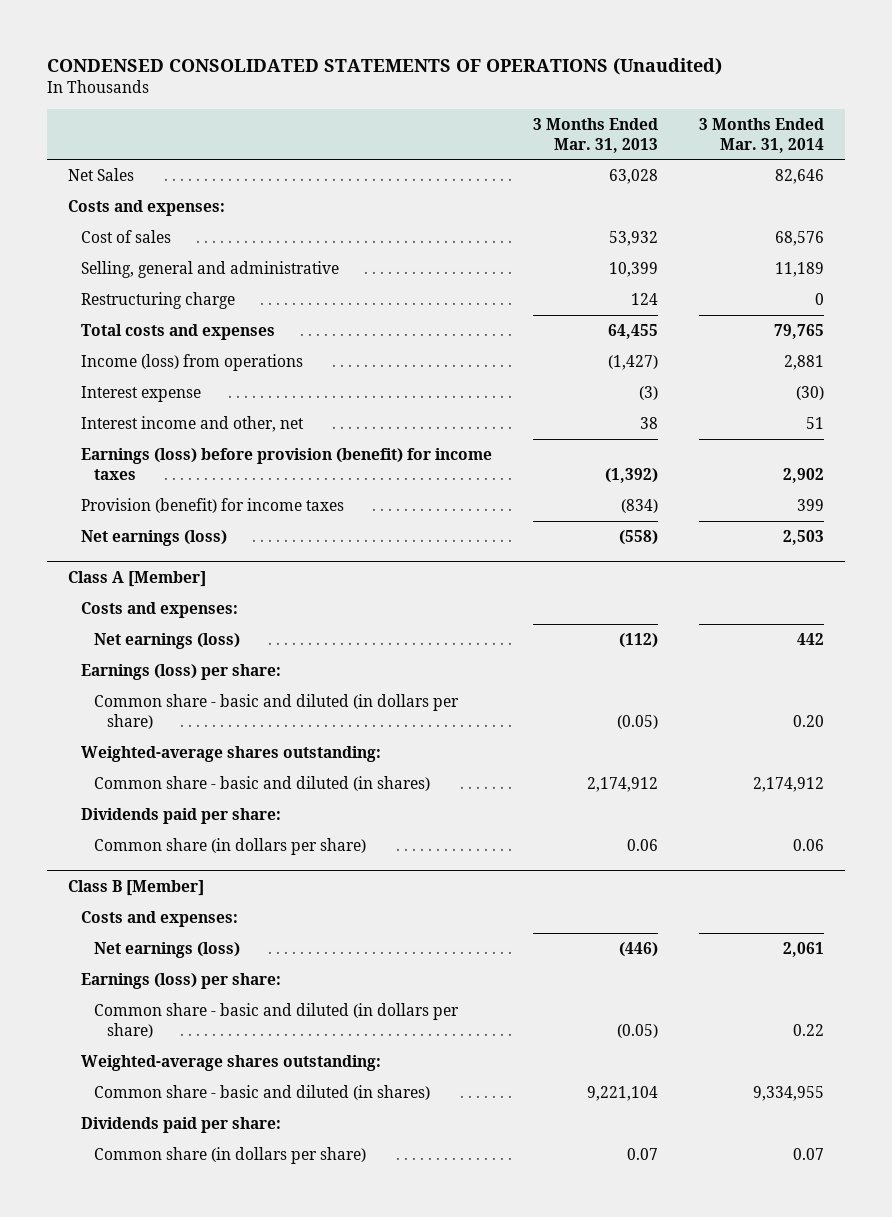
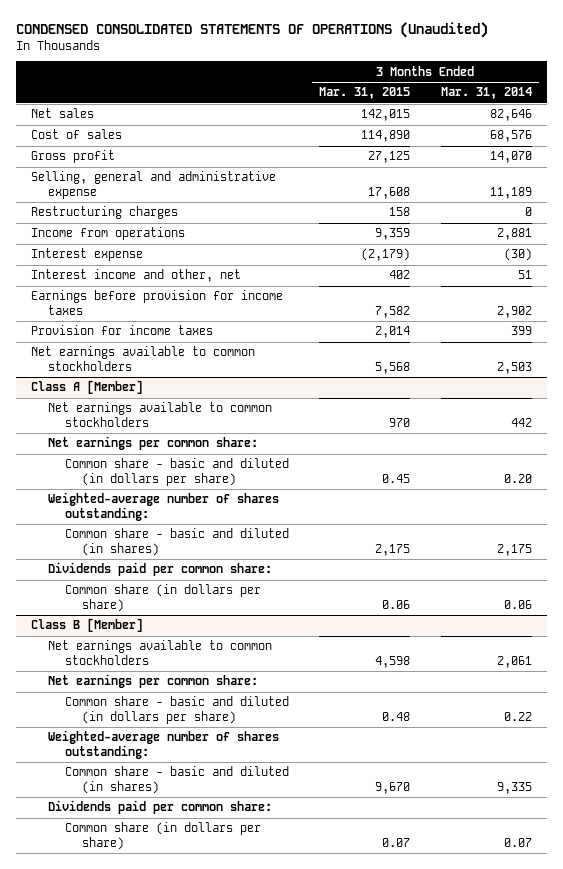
- | 3 Months Ended Mar. 31, 2013 | 3 Months Ended Mar. 31, 2014
+ | 3 Months Ended Mar. 31, 2015 | 3 Months Ended Mar. 31, 2014
- Net Sales | 63,028 | 82,646
- Costs and expenses:
+ Net sales | 142,015 | 82,646
- Selling, general and administrative | 10,399 | 11,189
- Restructuring charge | 124 | 0
- Total costs and expenses | 64,455 | 79,765
- Income (loss) from operations | (1,427) | 2,881
+ Gross profit | 27,125 | 14,070
+ Selling, general and administrative expense | 17,608 | 11,189
+ Restructuring charges | 158 | 0
+ Income from operations | 9,359 | 2,881
- Earnings (loss) before provision (benefit) for income taxes | (1,392) | 2,902
- Provision (benefit) for income taxes | (834) | 399
- Net earnings (loss) | (558) | 2,503
+ Earnings before provision for income taxes | 7,582 | 2,902
+ Provision for income taxes | 2,014 | 399
+ Net earnings available to common stockholders | 5,568 | 2,503
@ Class A [Member]
- Costs and expenses:
- Net earnings (loss) | (112) | 442
- Earnings (loss) per share:
+ Net earnings available to common stockholders | 970 | 442
+ Net earnings per common share:
- Weighted-average shares outstanding:
- Common share - basic and diluted (in shares) | 2,174,912 | 2,174,912
- Dividends paid per share:
+ Weighted-average number of shares outstanding:
+ Common share - basic and diluted (in shares) | 2,175 | 2,175
+ Dividends paid per common share:
@ Class B [Member]
- Costs and expenses:
- Net earnings (loss) | (446) | 2,061
- Earnings (loss) per share:
+ Net earnings available to common stockholders | 4,598 | 2,061
+ Net earnings per common share:
- Weighted-average shares outstanding:
- Common share - basic and diluted (in shares) | 9,221,104 | 9,334,955
- Dividends paid per share:
+ Weighted-average number of shares outstanding:
+ Common share - basic and diluted (in shares) | 9,670 | 9,335
+ Dividends paid per common share:

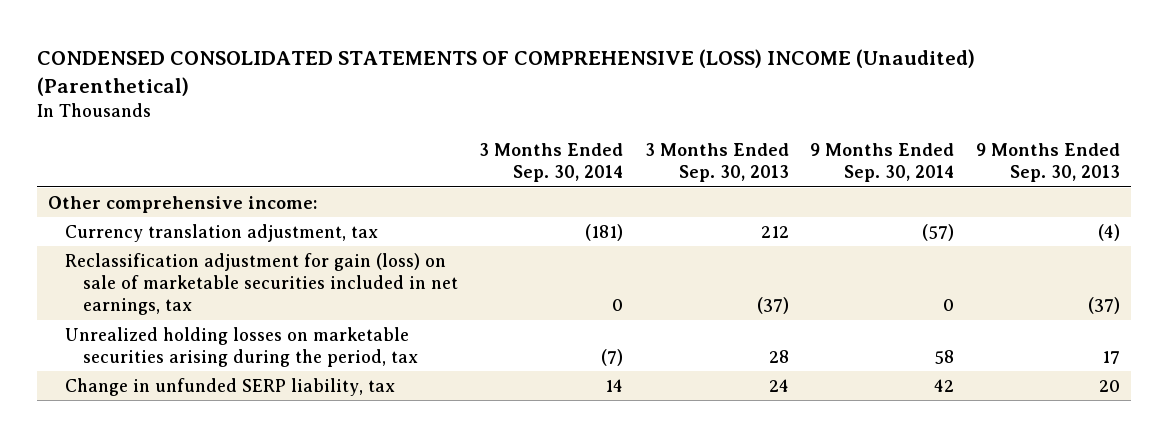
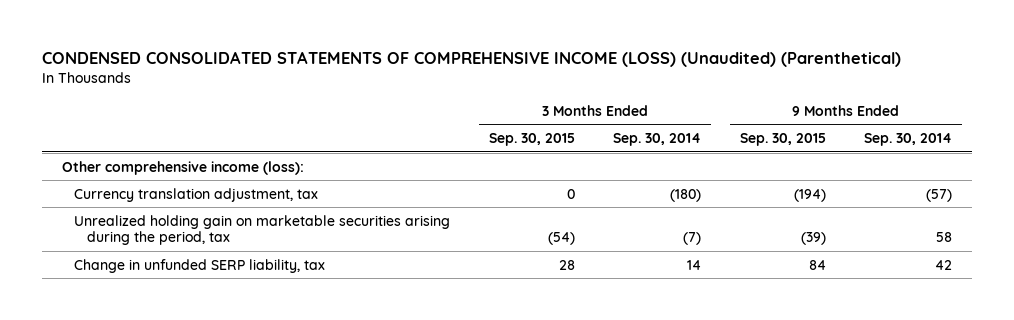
- CONDENSED CONSOLIDATED STATEMENTS OF COMPREHENSIVE (LOSS) INCOME (Unaudited) (Parenthetical)
+ CONDENSED CONSOLIDATED STATEMENTS OF COMPREHENSIVE INCOME (LOSS) (Unaudited) (Parenthetical)
- | 3 Months Ended Sep. 30, 2014 | 3 Months Ended Sep. 30, 2013 | 9 Months Ended Sep. 30, 2014 | 9 Months Ended Sep. 30, 2013
+ | 3 Months Ended Sep. 30, 2015 | 3 Months Ended Sep. 30, 2014 | 9 Months Ended Sep. 30, 2015 | 9 Months Ended Sep. 30, 2014
- Other comprehensive income:
- Currency translation adjustment, tax | (181) | 212 | (57) | (4)
- Reclassification adjustment for gain (loss) on sale of marketable securities included in net earnings, tax | 0 | (37) | 0 | (37)
- Unrealized holding losses on marketable securities arising during the period, tax | (7) | 28 | 58 | 17
+ Other comprehensive income (loss):
+ Currency translation adjustment, tax | 0 | (180) | (194) | (57)
+ Unrealized holding gain on marketable securities arising during the period, tax | (54) | (7) | (39) | 58

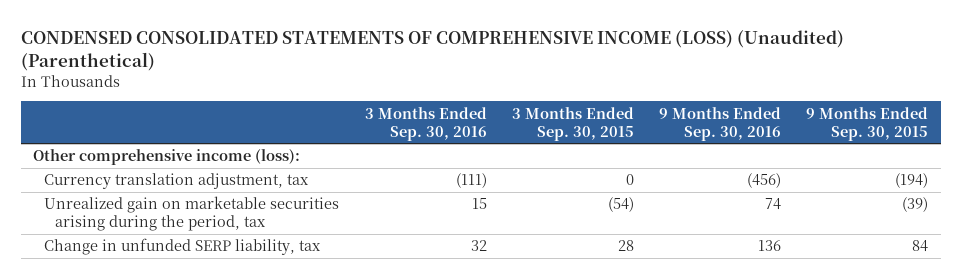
- | 3 Months Ended Sep. 30, 2015 | 3 Months Ended Sep. 30, 2014 | 9 Months Ended Sep. 30, 2015 | 9 Months Ended Sep. 30, 2014
+ | 3 Months Ended Sep. 30, 2016 | 3 Months Ended Sep. 30, 2015 | 9 Months Ended Sep. 30, 2016 | 9 Months Ended Sep. 30, 2015
- Unrealized holding gain on marketable securities arising during the period, tax | (54) | (7) | (39) | 58
+ Unrealized gain on marketable securities arising during the period, tax | 15 | (54) | 74 | (39)

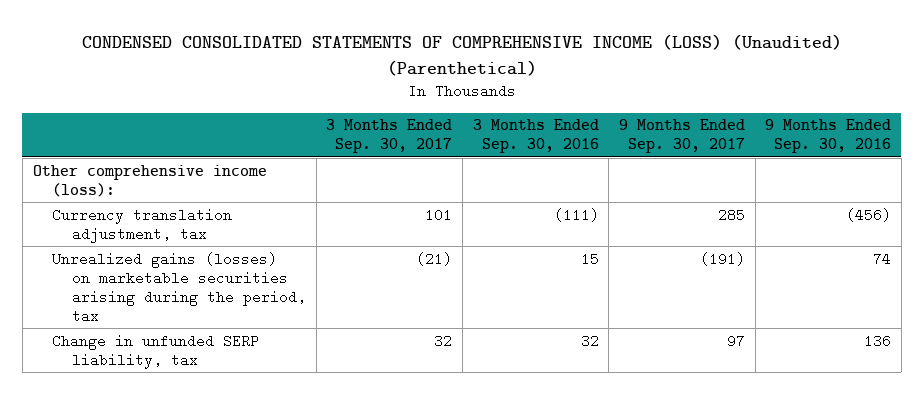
- | 3 Months Ended Sep. 30, 2016 | 3 Months Ended Sep. 30, 2015 | 9 Months Ended Sep. 30, 2016 | 9 Months Ended Sep. 30, 2015
+ | 3 Months Ended Sep. 30, 2017 | 3 Months Ended Sep. 30, 2016 | 9 Months Ended Sep. 30, 2017 | 9 Months Ended Sep. 30, 2016
- Unrealized gain on marketable securities arising during the period, tax | 15 | (54) | 74 | (39)
+ Unrealized gains (losses) on marketable securities arising during the period, tax | (21) | 15 | (191) | 74

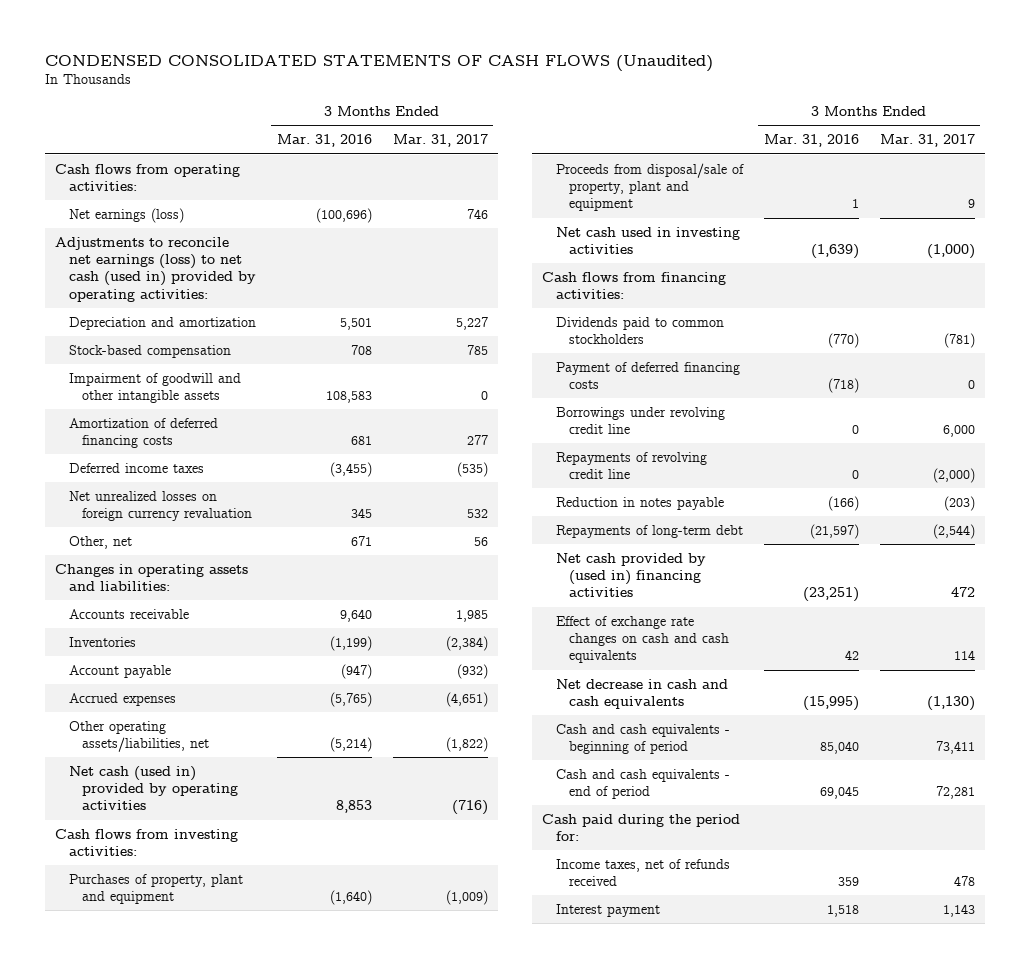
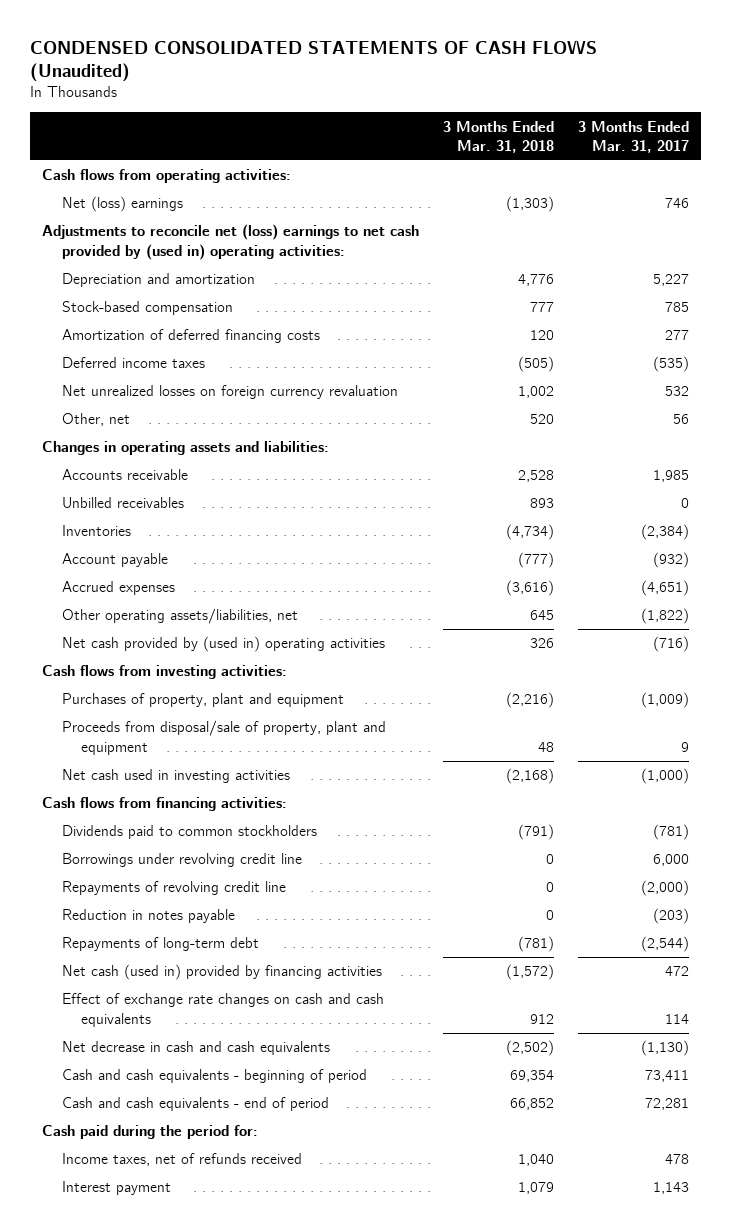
- | 3 Months Ended Mar. 31, 2016 | 3 Months Ended Mar. 31, 2017
+ | 3 Months Ended Mar. 31, 2018 | 3 Months Ended Mar. 31, 2017
- Net earnings (loss) | (100,696) | 746
- Adjustments to reconcile net earnings (loss) to net cash (used in) provided by operating activities:
+ Net (loss) earnings | (1,303) | 746
+ Adjustments to reconcile net (loss) earnings to net cash provided by (used in) operating activities:
- Impairment of goodwill and other intangible assets | 108,583 | 0
+ Unbilled receivables | 893 | 0
- Net cash (used in) provided by operating activities | 8,853 | (716)
+ Net cash provided by (used in) operating activities | 326 | (716)
- Payment of deferred financing costs | (718) | 0
- Net cash provided by (used in) financing activities | (23,251) | 472
+ Net cash (used in) provided by financing activities | (1,572) | 472

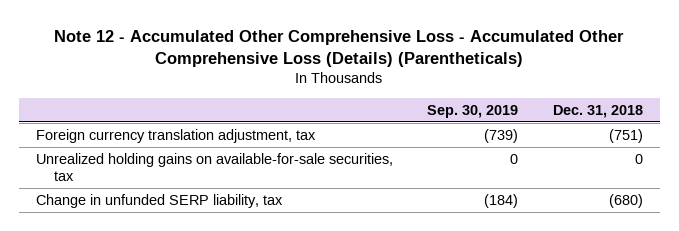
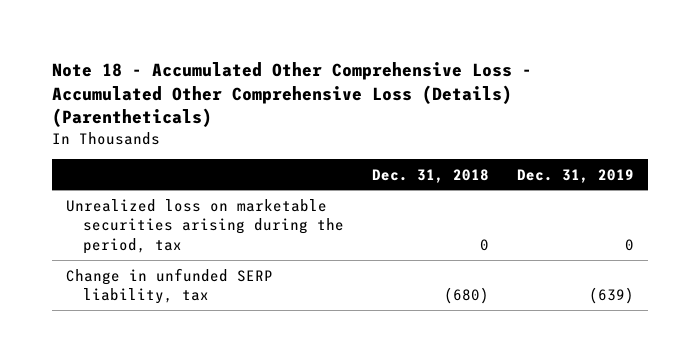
- Note 12 - Accumulated Other Comprehensive Loss - Accumulated Other Comprehensive Loss (Details) (Parentheticals)
+ Note 18 - Accumulated Other Comprehensive Loss - Accumulated Other Comprehensive Loss (Details) (Parentheticals)
- | Sep. 30, 2019 | Dec. 31, 2018
+ | Dec. 31, 2018 | Dec. 31, 2019
- Foreign currency translation adjustment, tax | (739) | (751)
- Unrealized holding gains on available-for-sale securities, tax | 0 | 0
+ Unrealized loss on marketable securities arising during the period, tax | 0 | 0

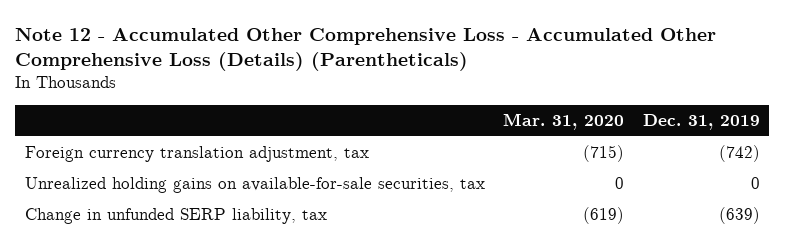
- Note 18 - Accumulated Other Comprehensive Loss - Accumulated Other Comprehensive Loss (Details) (Parentheticals)
+ Note 12 - Accumulated Other Comprehensive Loss - Accumulated Other Comprehensive Loss (Details) (Parentheticals)
- | Dec. 31, 2018 | Dec. 31, 2019
+ | Mar. 31, 2020 | Dec. 31, 2019
- Unrealized loss on marketable securities arising during the period, tax | 0 | 0
+ Foreign currency translation adjustment, tax | (715) | (742)
+ Unrealized holding gains on available-for-sale securities, tax | 0 | 0

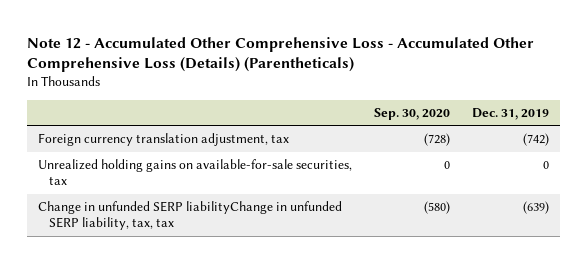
- | Mar. 31, 2020 | Dec. 31, 2019
+ | Sep. 30, 2020 | Dec. 31, 2019
- Change in unfunded SERP liability, tax | (619) | (639)
+ Change in unfunded SERP liabilityChange in unfunded SERP liability, tax, tax | (580) | (639)

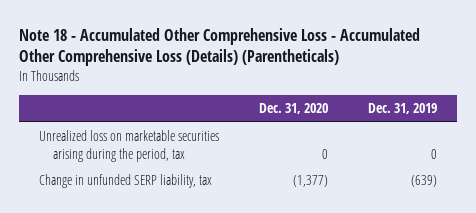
- Note 12 - Accumulated Other Comprehensive Loss - Accumulated Other Comprehensive Loss (Details) (Parentheticals)
+ Note 18 - Accumulated Other Comprehensive Loss - Accumulated Other Comprehensive Loss (Details) (Parentheticals)
- | Sep. 30, 2020 | Dec. 31, 2019
+ | Dec. 31, 2020 | Dec. 31, 2019
- Foreign currency translation adjustment, tax | (728) | (742)
- Unrealized holding gains on available-for-sale securities, tax | 0 | 0
- Change in unfunded SERP liabilityChange in unfunded SERP liability, tax, tax | (580) | (639)
+ Unrealized loss on marketable securities arising during the period, tax | 0 | 0
+ Change in unfunded SERP liability, tax | (1,377) | (639)

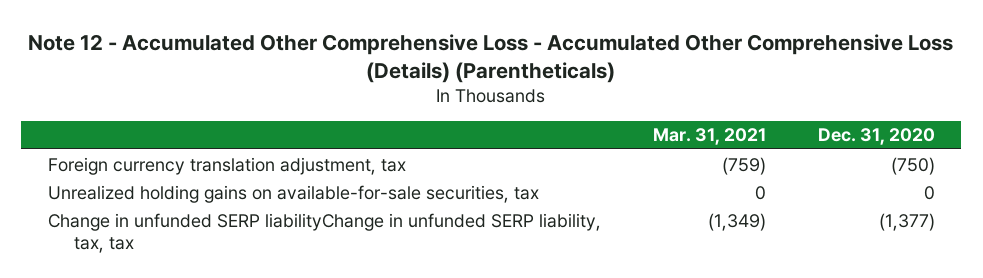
- Note 18 - Accumulated Other Comprehensive Loss - Accumulated Other Comprehensive Loss (Details) (Parentheticals)
+ Note 12 - Accumulated Other Comprehensive Loss - Accumulated Other Comprehensive Loss (Details) (Parentheticals)
- | Dec. 31, 2020 | Dec. 31, 2019
+ | Mar. 31, 2021 | Dec. 31, 2020
- Unrealized loss on marketable securities arising during the period, tax | 0 | 0
- Change in unfunded SERP liability, tax | (1,377) | (639)
+ Foreign currency translation adjustment, tax | (759) | (750)
+ Unrealized holding gains on available-for-sale securities, tax | 0 | 0
+ Change in unfunded SERP liabilityChange in unfunded SERP liability, tax, tax | (1,349) | (1,377)

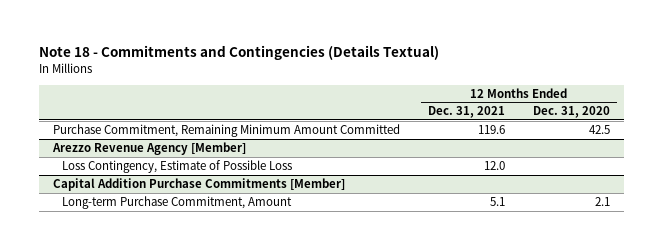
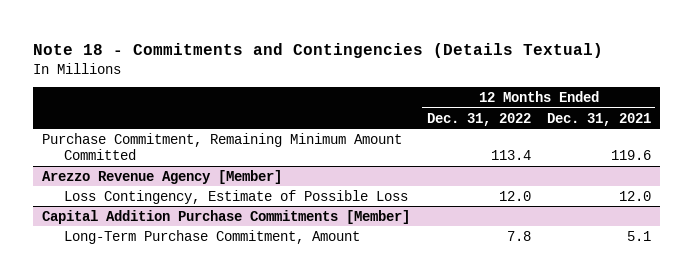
- | 12 Months Ended Dec. 31, 2021 | 12 Months Ended Dec. 31, 2020
+ | 12 Months Ended Dec. 31, 2022 | 12 Months Ended Dec. 31, 2021
@ Capital Addition Purchase Commitments [Member]
- Long-term Purchase Commitment, Amount | 5.1 | 2.1
+ Long-Term Purchase Commitment, Amount | 7.8 | 5.1

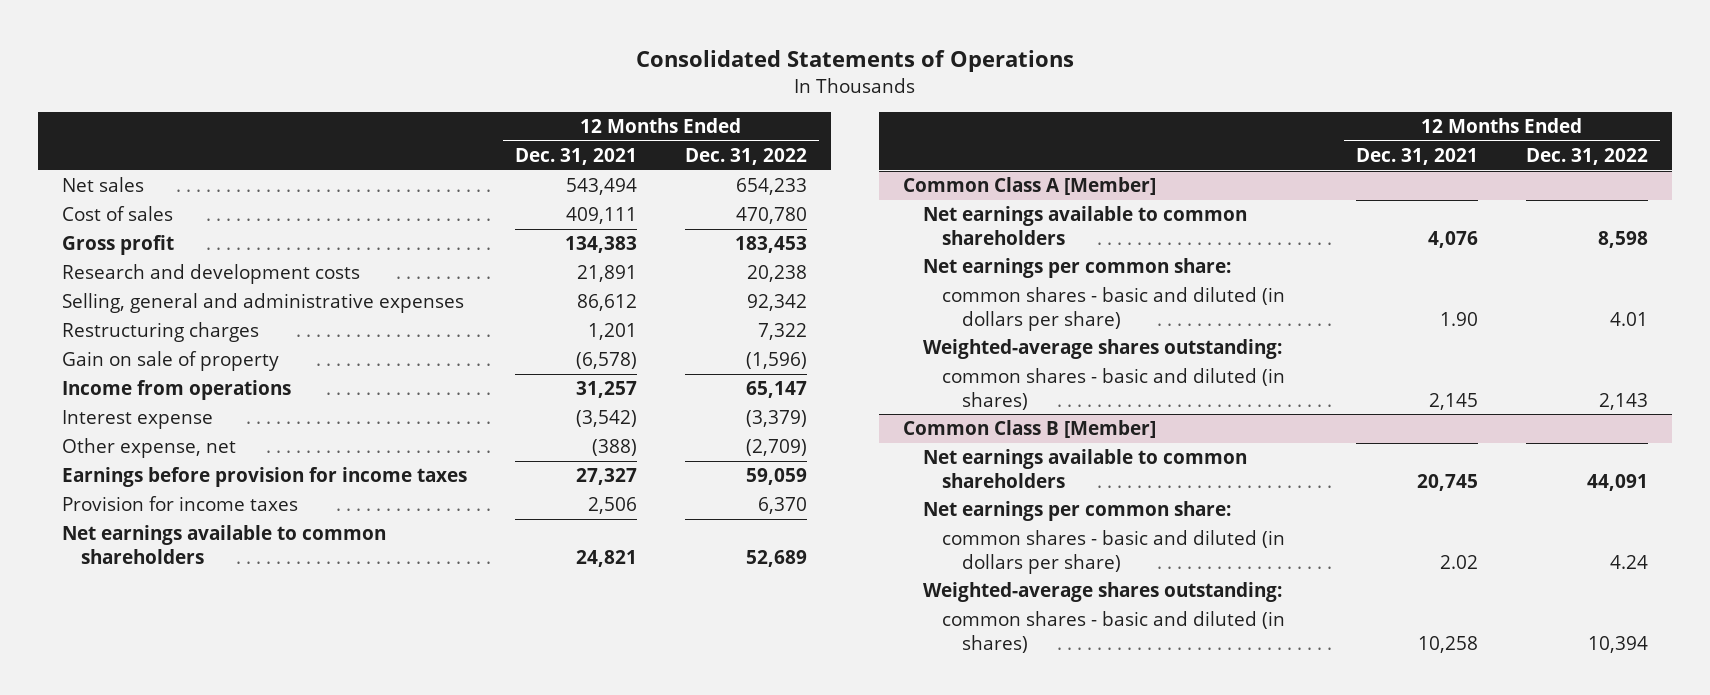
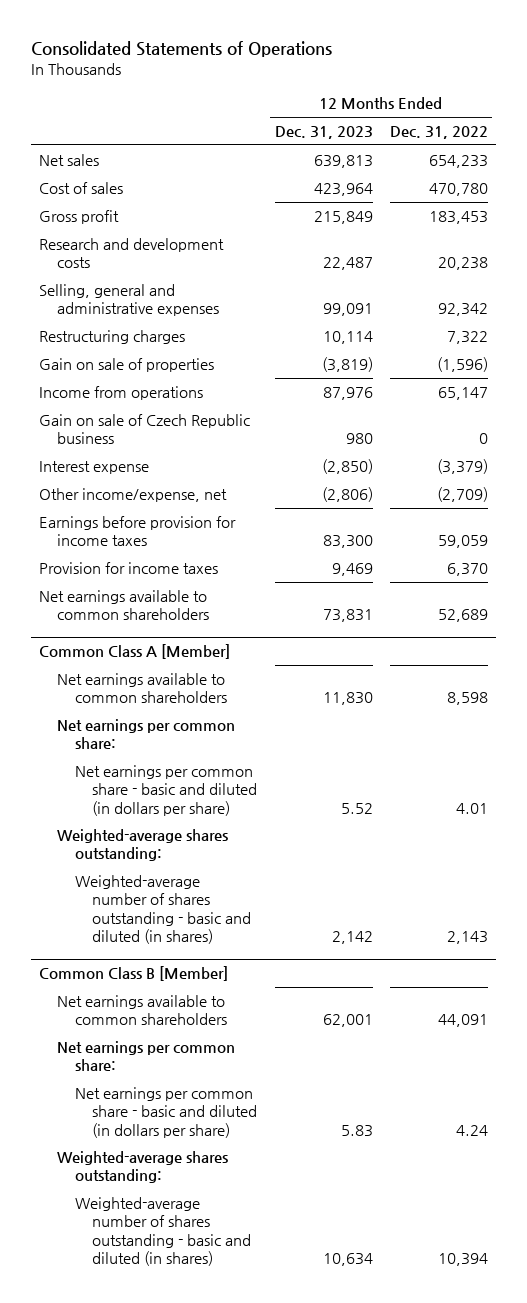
- | 12 Months Ended Dec. 31, 2021 | 12 Months Ended Dec. 31, 2022
+ | 12 Months Ended Dec. 31, 2023 | 12 Months Ended Dec. 31, 2022
- Gain on sale of property | (6,578) | (1,596)
+ Gain on sale of properties | (3,819) | (1,596)
+ Gain on sale of Czech Republic business | 980 | 0
- Other expense, net | (388) | (2,709)
+ Other income/expense, net | (2,806) | (2,709)
@ Common Class A [Member]
- common shares - basic and diluted (in dollars per share) | 1.90 | 4.01
+ Net earnings per common share - basic and diluted (in dollars per share) | 5.52 | 4.01
- common shares - basic and diluted (in shares) | 2,145 | 2,143
+ Weighted-average number of shares outstanding - basic and diluted (in shares) | 2,142 | 2,143
@ Common Class B [Member]
- common shares - basic and diluted (in dollars per share) | 2.02 | 4.24
+ Net earnings per common share - basic and diluted (in dollars per share) | 5.83 | 4.24
- common shares - basic and diluted (in shares) | 10,258 | 10,394
+ Weighted-average number of shares outstanding - basic and diluted (in shares) | 10,634 | 10,394

